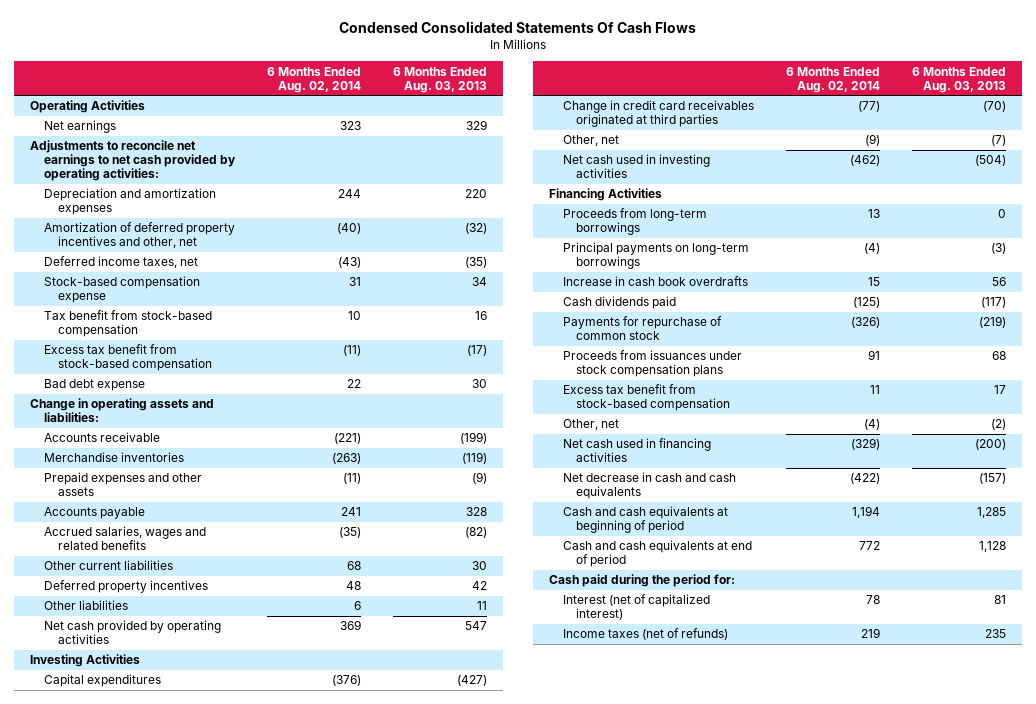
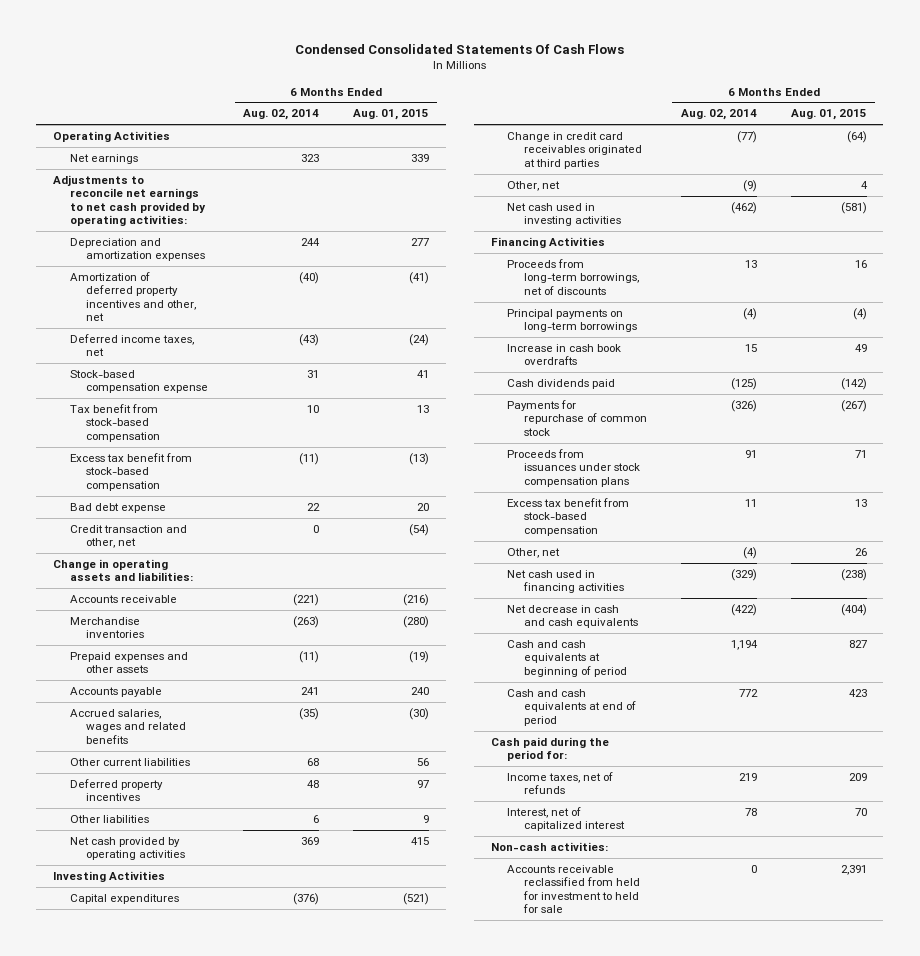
- | 6 Months Ended Aug. 02, 2014 | 6 Months Ended Aug. 03, 2013
+ | 6 Months Ended Aug. 02, 2014 | 6 Months Ended Aug. 01, 2015
+ Credit transaction and other, net | 0 | (54)
- Proceeds from long-term borrowings | 13 | 0
+ Proceeds from long-term borrowings, net of discounts | 13 | 16
- Interest (net of capitalized interest) | 78 | 81
- Income taxes (net of refunds) | 219 | 235
+ Income taxes, net of refunds | 219 | 209
+ Interest, net of capitalized interest | 78 | 70
+ Non-cash activities:
+ Accounts receivable reclassified from held for investment to held for sale | 0 | 2,391

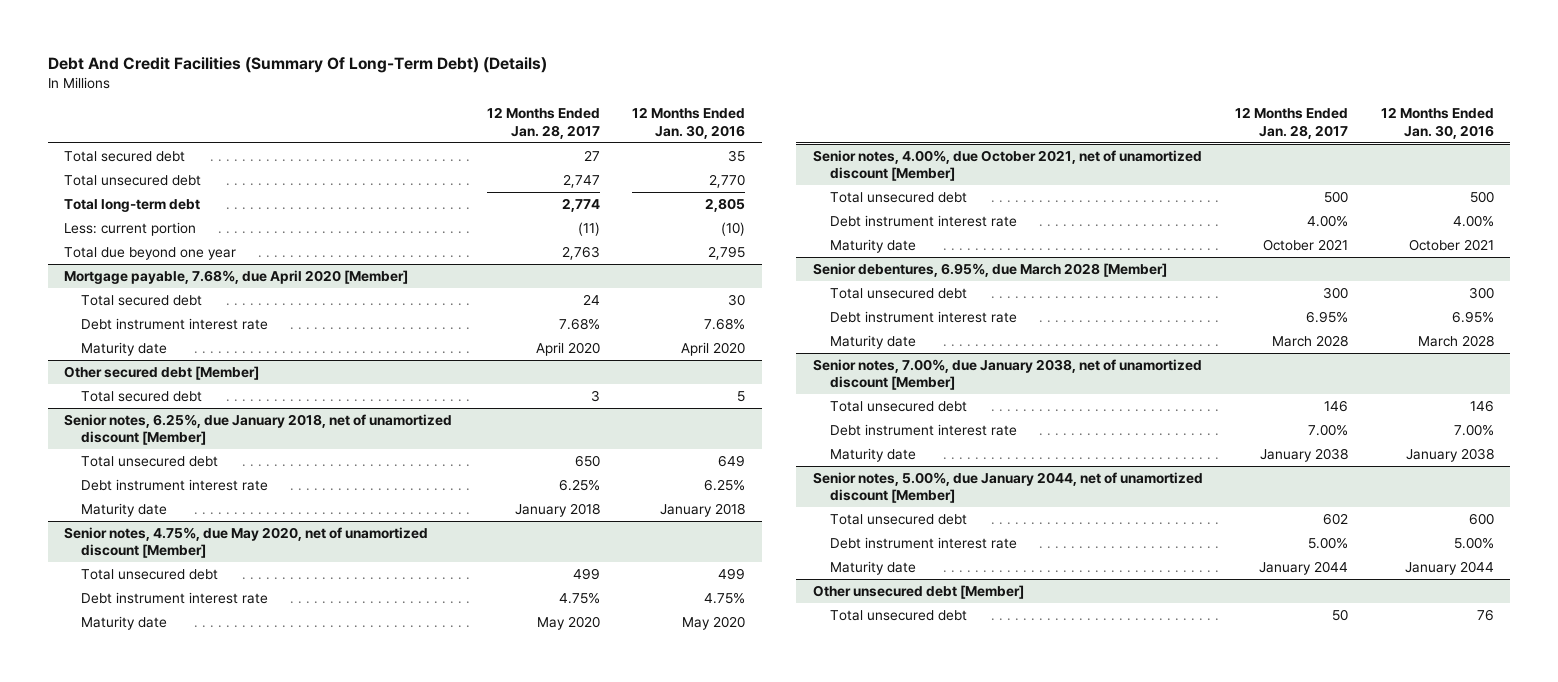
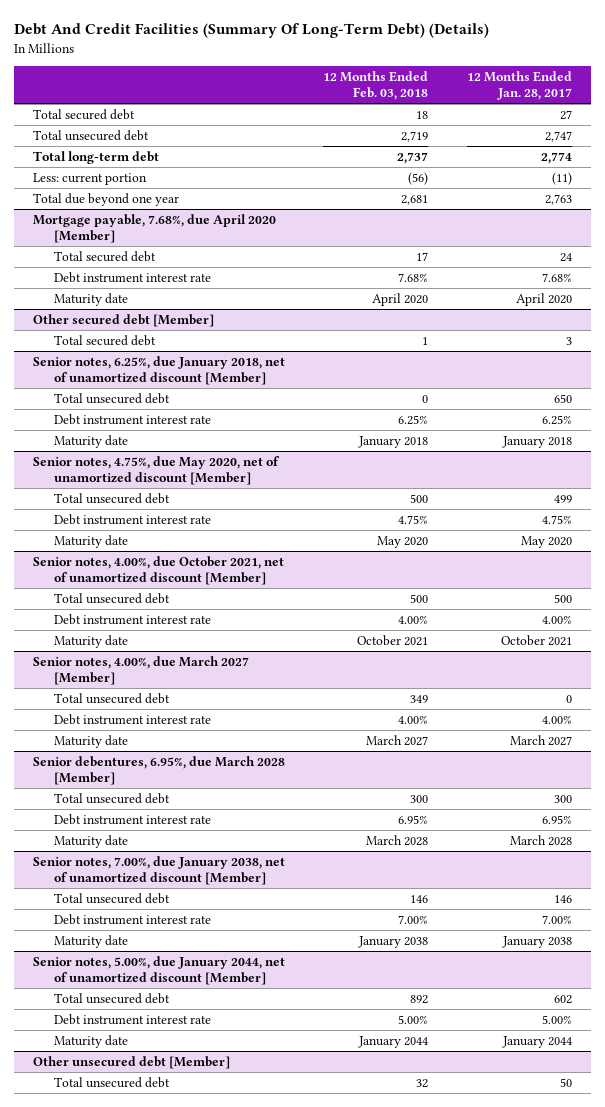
- | 12 Months Ended Jan. 28, 2017 | 12 Months Ended Jan. 30, 2016
+ | 12 Months Ended Feb. 03, 2018 | 12 Months Ended Jan. 28, 2017
+ Senior notes, 4.00%, due March 2027 [Member]
+ Total unsecured debt | 349 | 0
+ Debt instrument interest rate | 4.00% | 4.00%
+ Maturity date | March 2027 | March 2027

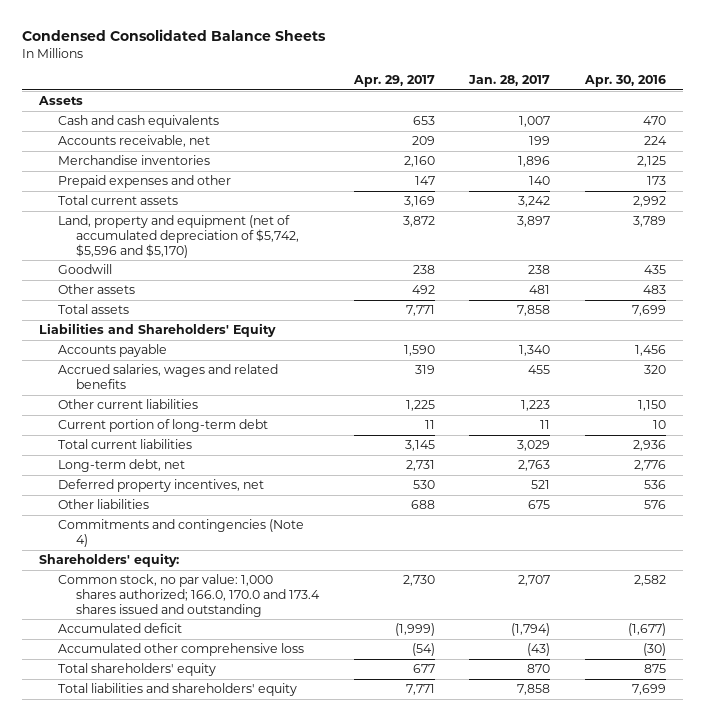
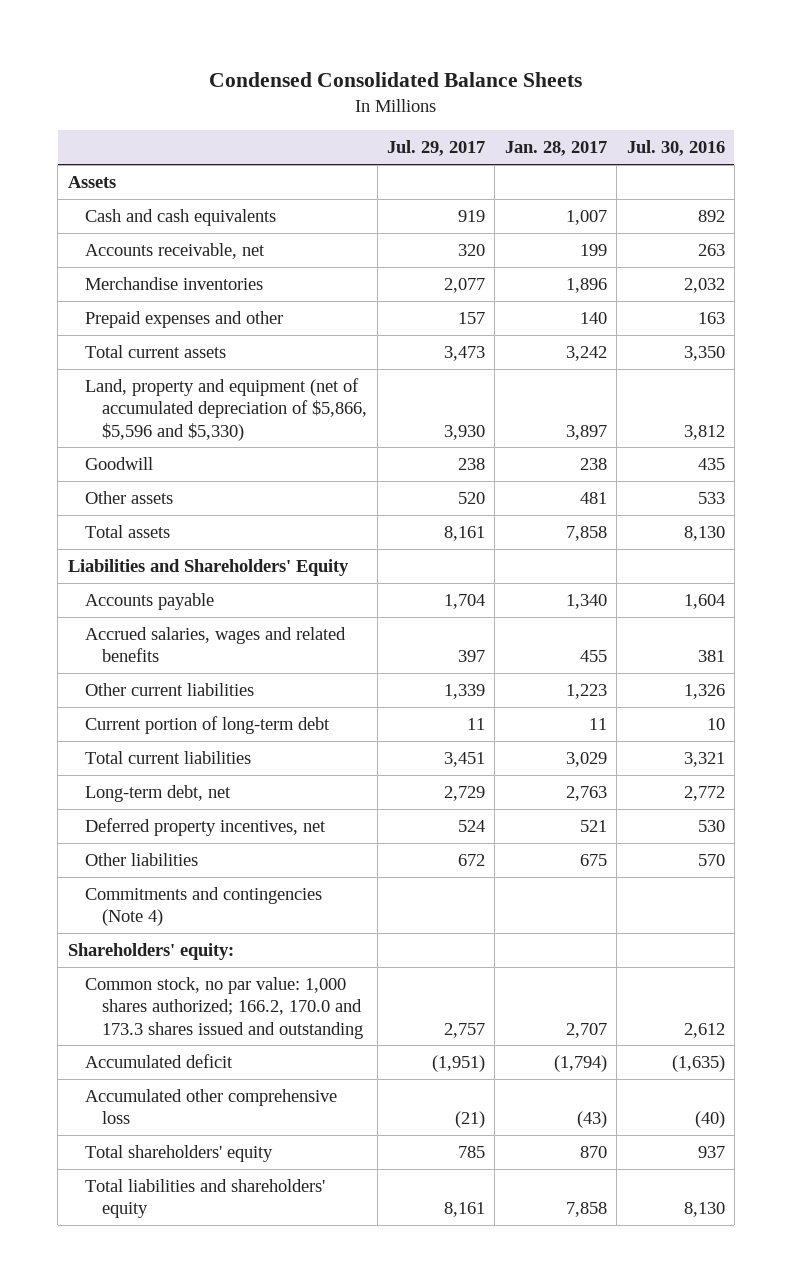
- | Apr. 29, 2017 | Jan. 28, 2017 | Apr. 30, 2016
+ | Jul. 29, 2017 | Jan. 28, 2017 | Jul. 30, 2016
- Land, property and equipment (net of accumulated depreciation of $5,742, $5,596 and $5,170) | 3,872 | 3,897 | 3,789
+ Land, property and equipment (net of accumulated depreciation of $5,866, $5,596 and $5,330) | 3,930 | 3,897 | 3,812
- Common stock, no par value: 1,000 shares authorized; 166.0, 170.0 and 173.4 shares issued and outstanding | 2,730 | 2,707 | 2,582
+ Common stock, no par value: 1,000 shares authorized; 166.2, 170.0 and 173.3 shares issued and outstanding | 2,757 | 2,707 | 2,612

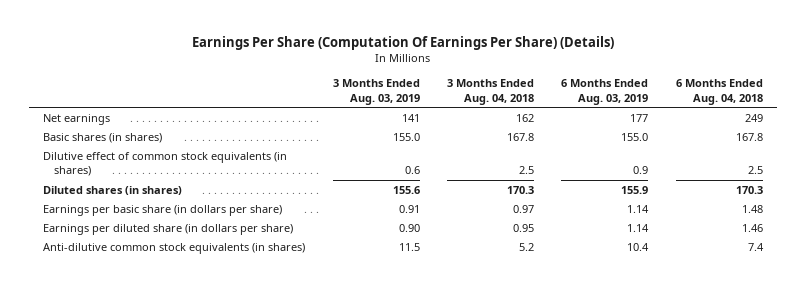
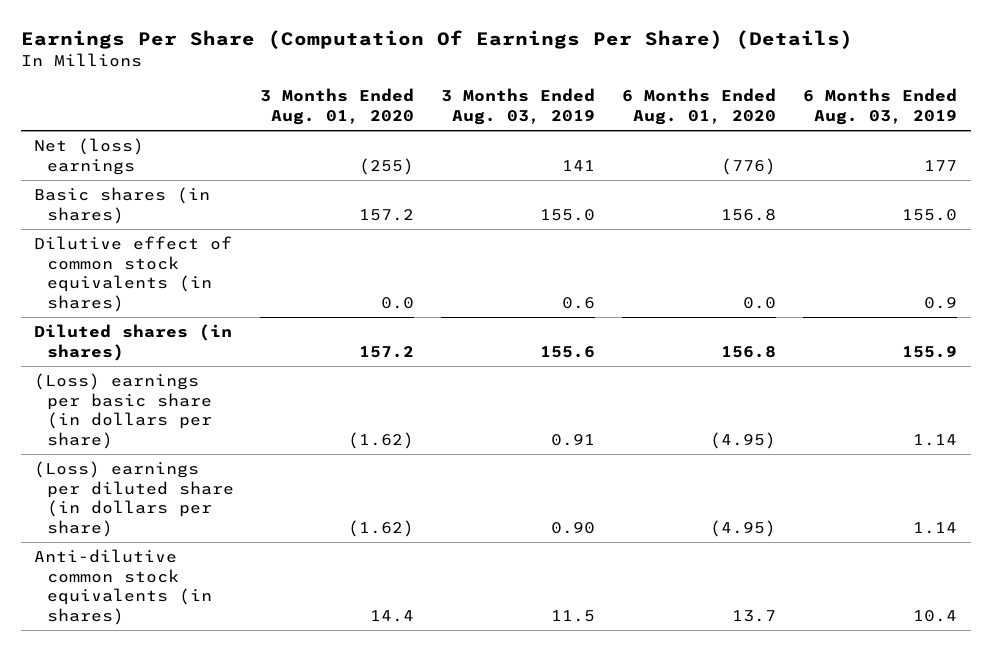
- | 3 Months Ended Aug. 03, 2019 | 3 Months Ended Aug. 04, 2018 | 6 Months Ended Aug. 03, 2019 | 6 Months Ended Aug. 04, 2018
+ | 3 Months Ended Aug. 01, 2020 | 3 Months Ended Aug. 03, 2019 | 6 Months Ended Aug. 01, 2020 | 6 Months Ended Aug. 03, 2019
- Net earnings | 141 | 162 | 177 | 249
+ Net (loss) earnings | (255) | 141 | (776) | 177
- Earnings per basic share (in dollars per share) | 0.91 | 0.97 | 1.14 | 1.48
- Earnings per diluted share (in dollars per share) | 0.90 | 0.95 | 1.14 | 1.46
+ (Loss) earnings per basic share (in dollars per share) | (1.62) | 0.91 | (4.95) | 1.14
+ (Loss) earnings per diluted share (in dollars per share) | (1.62) | 0.90 | (4.95) | 1.14

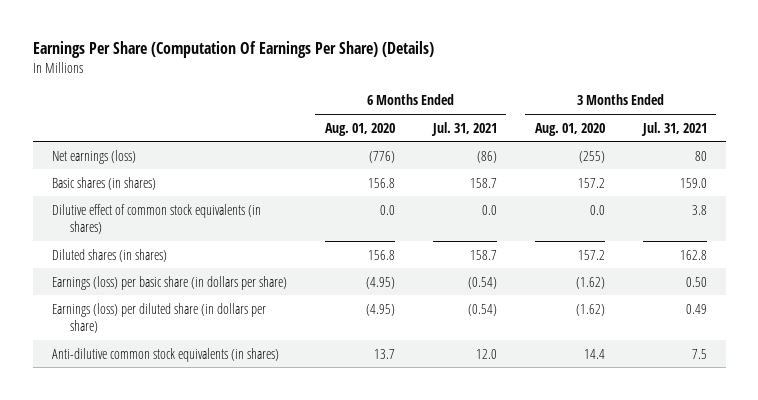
- | 3 Months Ended Aug. 01, 2020 | 3 Months Ended Aug. 03, 2019 | 6 Months Ended Aug. 01, 2020 | 6 Months Ended Aug. 03, 2019
+ | 6 Months Ended Aug. 01, 2020 | 6 Months Ended Jul. 31, 2021 | 3 Months Ended Aug. 01, 2020 | 3 Months Ended Jul. 31, 2021
- Net (loss) earnings | (255) | 141 | (776) | 177
+ Net earnings (loss) | (776) | (86) | (255) | 80
- (Loss) earnings per basic share (in dollars per share) | (1.62) | 0.91 | (4.95) | 1.14
- (Loss) earnings per diluted share (in dollars per share) | (1.62) | 0.90 | (4.95) | 1.14
+ Earnings (loss) per basic share (in dollars per share) | (4.95) | (0.54) | (1.62) | 0.50
+ Earnings (loss) per diluted share (in dollars per share) | (4.95) | (0.54) | (1.62) | 0.49

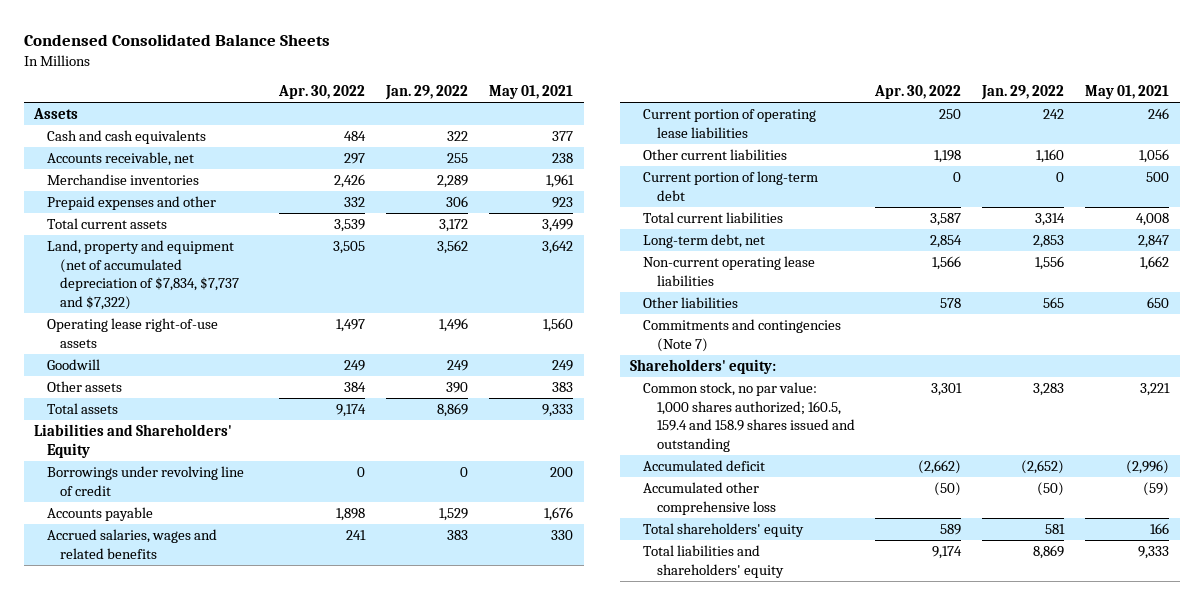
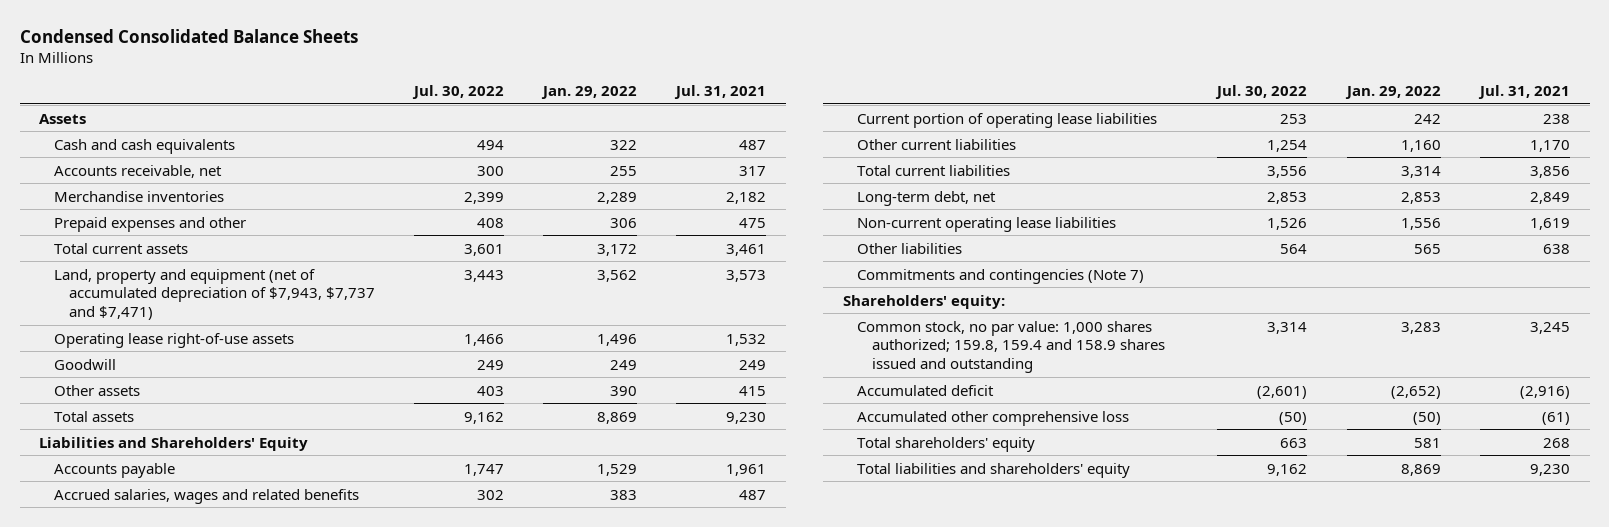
- | Apr. 30, 2022 | Jan. 29, 2022 | May 01, 2021
+ | Jul. 30, 2022 | Jan. 29, 2022 | Jul. 31, 2021
- Land, property and equipment (net of accumulated depreciation of $7,834, $7,737 and $7,322) | 3,505 | 3,562 | 3,642
+ Land, property and equipment (net of accumulated depreciation of $7,943, $7,737 and $7,471) | 3,443 | 3,562 | 3,573
- Borrowings under revolving line of credit | 0 | 0 | 200
- Current portion of long-term debt | 0 | 0 | 500
- Common stock, no par value: 1,000 shares authorized; 160.5, 159.4 and 158.9 shares issued and outstanding | 3,301 | 3,283 | 3,221
+ Common stock, no par value: 1,000 shares authorized; 159.8, 159.4 and 158.9 shares issued and outstanding | 3,314 | 3,283 | 3,245

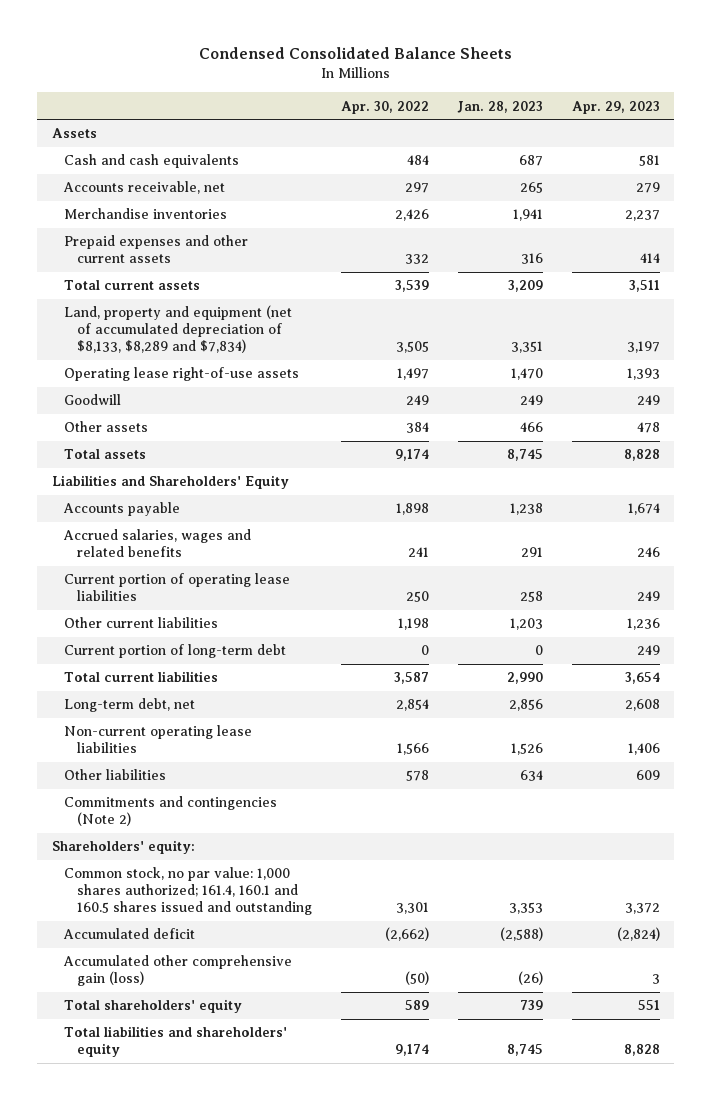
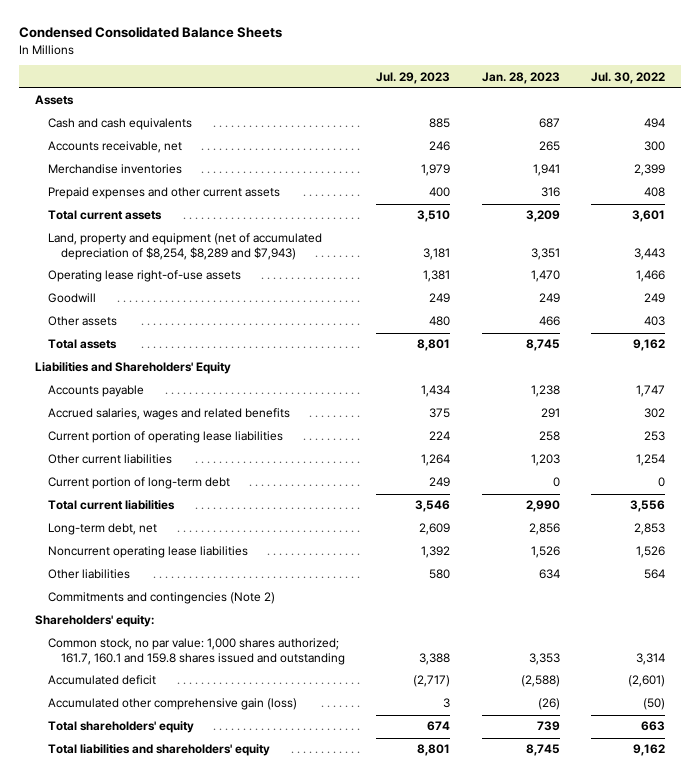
- | Apr. 30, 2022 | Jan. 28, 2023 | Apr. 29, 2023
+ | Jul. 29, 2023 | Jan. 28, 2023 | Jul. 30, 2022
- Land, property and equipment (net of accumulated depreciation of $8,133, $8,289 and $7,834) | 3,505 | 3,351 | 3,197
+ Land, property and equipment (net of accumulated depreciation of $8,254, $8,289 and $7,943) | 3,181 | 3,351 | 3,443
- Non-current operating lease liabilities | 1,566 | 1,526 | 1,406
+ Noncurrent operating lease liabilities | 1,392 | 1,526 | 1,526
- Common stock, no par value: 1,000 shares authorized; 161.4, 160.1 and 160.5 shares issued and outstanding | 3,301 | 3,353 | 3,372
+ Common stock, no par value: 1,000 shares authorized; 161.7, 160.1 and 159.8 shares issued and outstanding | 3,388 | 3,353 | 3,314

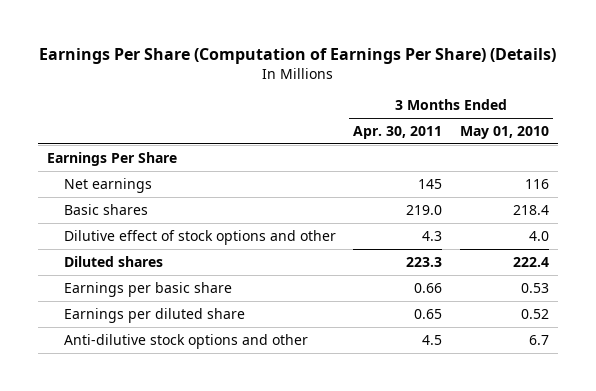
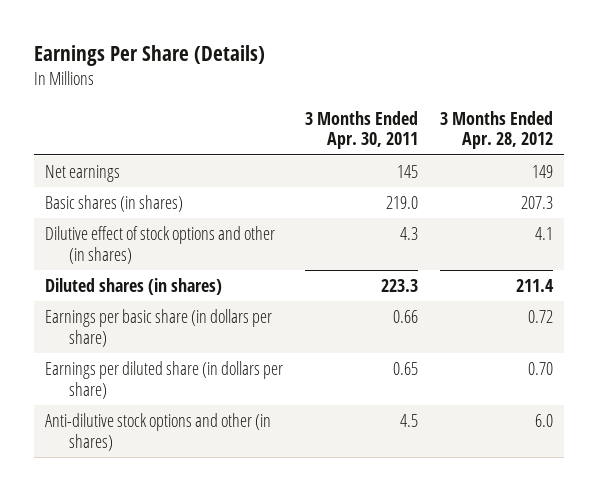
- Earnings Per Share (Computation of Earnings Per Share) (Details)
+ Earnings Per Share (Details)
- | 3 Months Ended Apr. 30, 2011 | 3 Months Ended May 01, 2010
+ | 3 Months Ended Apr. 30, 2011 | 3 Months Ended Apr. 28, 2012
- Earnings Per Share
- Basic shares | 219.0 | 218.4
- Dilutive effect of stock options and other | 4.3 | 4.0
- Diluted shares | 223.3 | 222.4
- Earnings per basic share | 0.66 | 0.53
- Earnings per diluted share | 0.65 | 0.52
- Anti-dilutive stock options and other | 4.5 | 6.7
+ Basic shares (in shares) | 219.0 | 207.3
+ Dilutive effect of stock options and other (in shares) | 4.3 | 4.1
+ Diluted shares (in shares) | 223.3 | 211.4
+ Earnings per basic share (in dollars per share) | 0.66 | 0.72
+ Earnings per diluted share (in dollars per share) | 0.65 | 0.70
+ Anti-dilutive stock options and other (in shares) | 4.5 | 6.0

